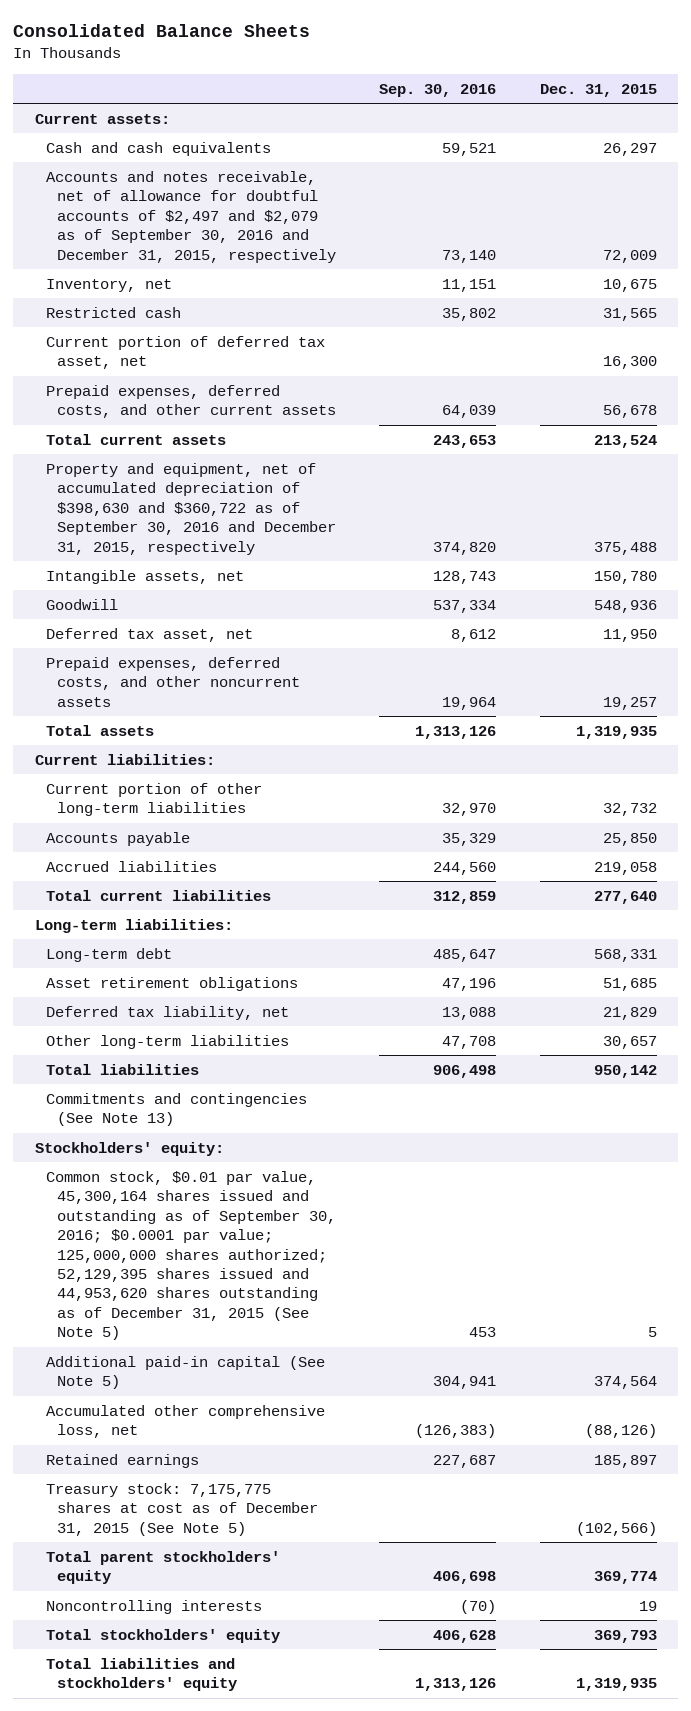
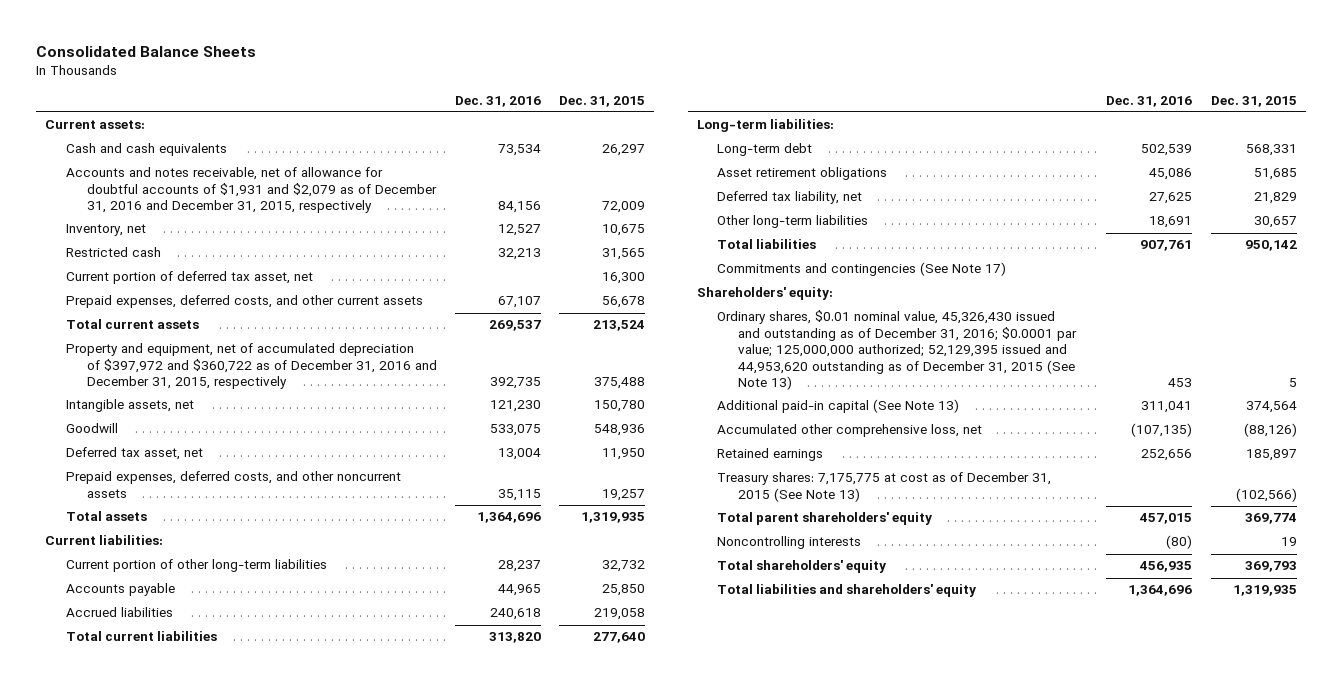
- | Sep. 30, 2016 | Dec. 31, 2015
+ | Dec. 31, 2016 | Dec. 31, 2015
- Accounts and notes receivable, net of allowance for doubtful accounts of $2,497 and $2,079 as of September 30, 2016 and December 31, 2015, respectively | 73,140 | 72,009
+ Accounts and notes receivable, net of allowance for doubtful accounts of $1,931 and $2,079 as of December 31, 2016 and December 31, 2015, respectively | 84,156 | 72,009
- Property and equipment, net of accumulated depreciation of $398,630 and $360,722 as of September 30, 2016 and December 31, 2015, respectively | 374,820 | 375,488
+ Property and equipment, net of accumulated depreciation of $397,972 and $360,722 as of December 31, 2016 and December 31, 2015, respectively | 392,735 | 375,488
- Commitments and contingencies (See Note 13)
- Stockholders' equity:
- Common stock, $0.01 par value, 45,300,164 shares issued and outstanding as of September 30, 2016; $0.0001 par value; 125,000,000 shares authorized; 52,129,395 shares issued and 44,953,620 shares outstanding as of December 31, 2015 (See Note 5) | 453 | 5
- Additional paid-in capital (See Note 5) | 304,941 | 374,564
+ Commitments and contingencies (See Note 17)
+ Shareholders' equity:
+ Ordinary shares, $0.01 nominal value, 45,326,430 issued and outstanding as of December 31, 2016; $0.0001 par value; 125,000,000 authorized; 52,129,395 issued and 44,953,620 outstanding as of December 31, 2015 (See Note 13) | 453 | 5
+ Additional paid-in capital (See Note 13) | 311,041 | 374,564
- Treasury stock: 7,175,775 shares at cost as of December 31, 2015 (See Note 5) | | (102,566)
- Total parent stockholders' equity | 406,698 | 369,774
+ Treasury shares: 7,175,775 at cost as of December 31, 2015 (See Note 13) | | (102,566)
+ Total parent shareholders' equity | 457,015 | 369,774
- Total stockholders' equity | 406,628 | 369,793
- Total liabilities and stockholders' equity | 1,313,126 | 1,319,935
+ Total shareholders' equity | 456,935 | 369,793
+ Total liabilities and shareholders' equity | 1,364,696 | 1,319,935

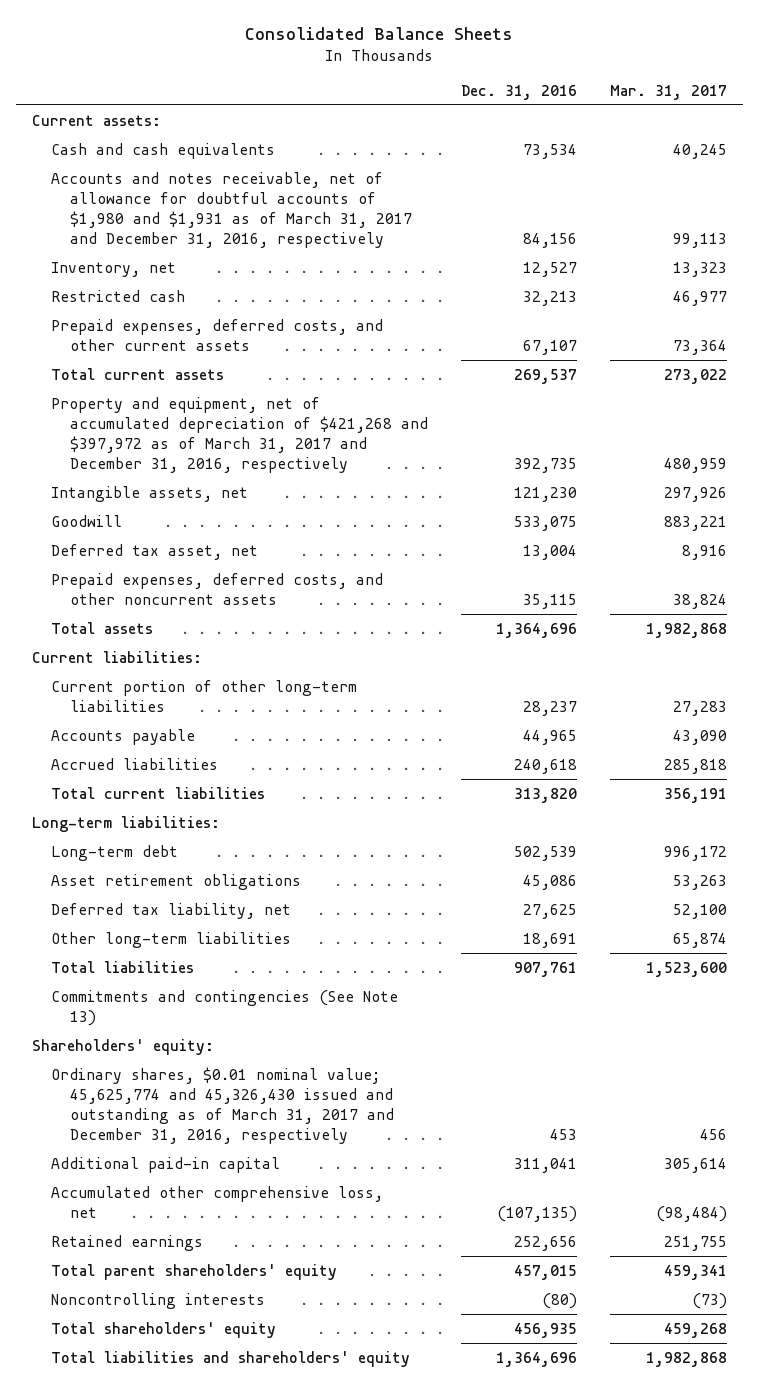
- | Dec. 31, 2016 | Dec. 31, 2015
+ | Dec. 31, 2016 | Mar. 31, 2017
- Accounts and notes receivable, net of allowance for doubtful accounts of $1,931 and $2,079 as of December 31, 2016 and December 31, 2015, respectively | 84,156 | 72,009
+ Accounts and notes receivable, net of allowance for doubtful accounts of $1,980 and $1,931 as of March 31, 2017 and December 31, 2016, respectively | 84,156 | 99,113
- Current portion of deferred tax asset, net | | 16,300
- Property and equipment, net of accumulated depreciation of $397,972 and $360,722 as of December 31, 2016 and December 31, 2015, respectively | 392,735 | 375,488
+ Property and equipment, net of accumulated depreciation of $421,268 and $397,972 as of March 31, 2017 and December 31, 2016, respectively | 392,735 | 480,959
- Commitments and contingencies (See Note 17)
+ Commitments and contingencies (See Note 13)
- Ordinary shares, $0.01 nominal value, 45,326,430 issued and outstanding as of December 31, 2016; $0.0001 par value; 125,000,000 authorized; 52,129,395 issued and 44,953,620 outstanding as of December 31, 2015 (See Note 13) | 453 | 5
- Additional paid-in capital (See Note 13) | 311,041 | 374,564
+ Ordinary shares, $0.01 nominal value; 45,625,774 and 45,326,430 issued and outstanding as of March 31, 2017 and December 31, 2016, respectively | 453 | 456
+ Additional paid-in capital | 311,041 | 305,614
- Treasury shares: 7,175,775 at cost as of December 31, 2015 (See Note 13) | | (102,566)

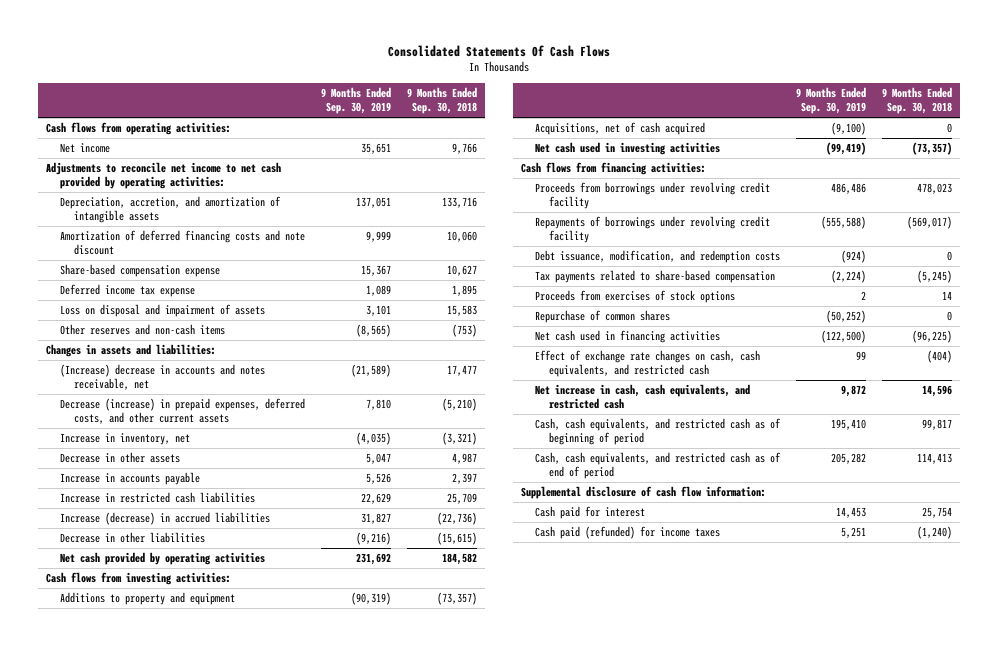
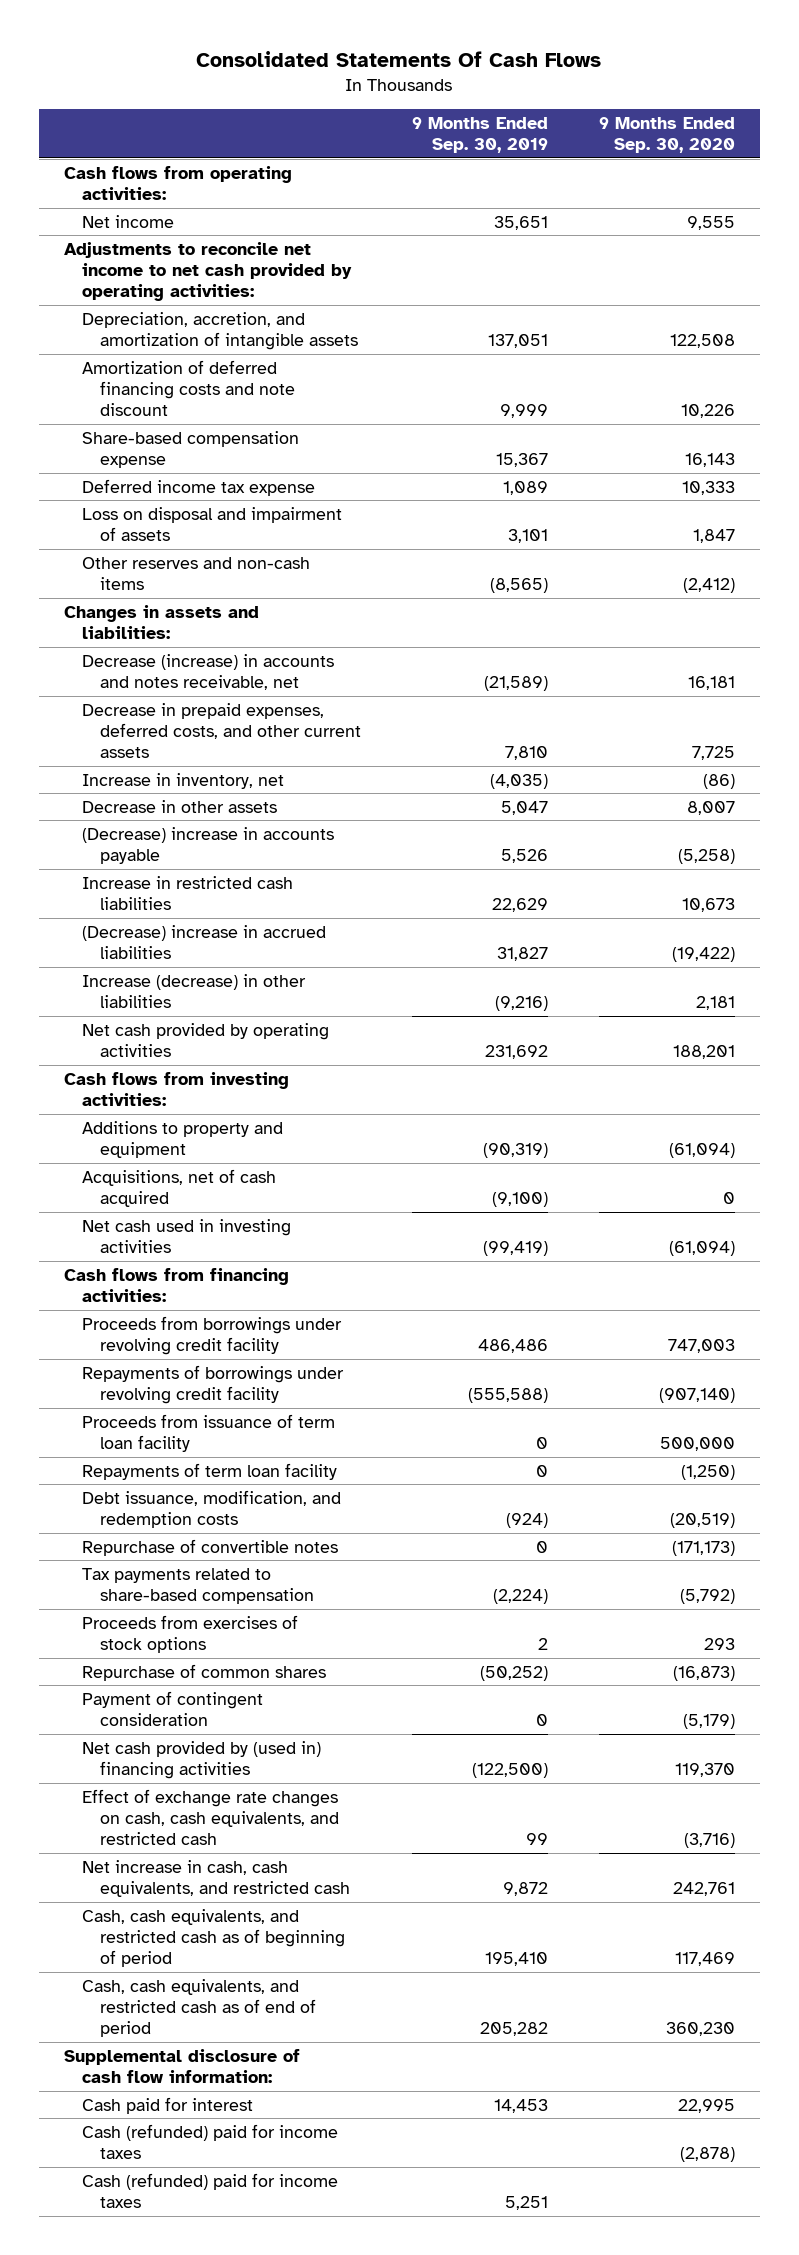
- | 9 Months Ended Sep. 30, 2019 | 9 Months Ended Sep. 30, 2018
+ | 9 Months Ended Sep. 30, 2019 | 9 Months Ended Sep. 30, 2020
- (Increase) decrease in accounts and notes receivable, net | (21,589) | 17,477
- Decrease (increase) in prepaid expenses, deferred costs, and other current assets | 7,810 | (5,210)
+ Decrease (increase) in accounts and notes receivable, net | (21,589) | 16,181
+ Decrease in prepaid expenses, deferred costs, and other current assets | 7,810 | 7,725
- Increase in accounts payable | 5,526 | 2,397
+ (Decrease) increase in accounts payable | 5,526 | (5,258)
- Increase (decrease) in accrued liabilities | 31,827 | (22,736)
- Decrease in other liabilities | (9,216) | (15,615)
+ (Decrease) increase in accrued liabilities | 31,827 | (19,422)
+ Increase (decrease) in other liabilities | (9,216) | 2,181
+ Proceeds from issuance of term loan facility | 0 | 500,000
+ Repayments of term loan facility | 0 | (1,250)
+ Repurchase of convertible notes | 0 | (171,173)
- Net cash used in financing activities | (122,500) | (96,225)
+ Payment of contingent consideration | 0 | (5,179)
+ Net cash provided by (used in) financing activities | (122,500) | 119,370
- Cash paid (refunded) for income taxes | 5,251 | (1,240)
+ Cash (refunded) paid for income taxes | | (2,878)
+ Cash (refunded) paid for income taxes | 5,251 |

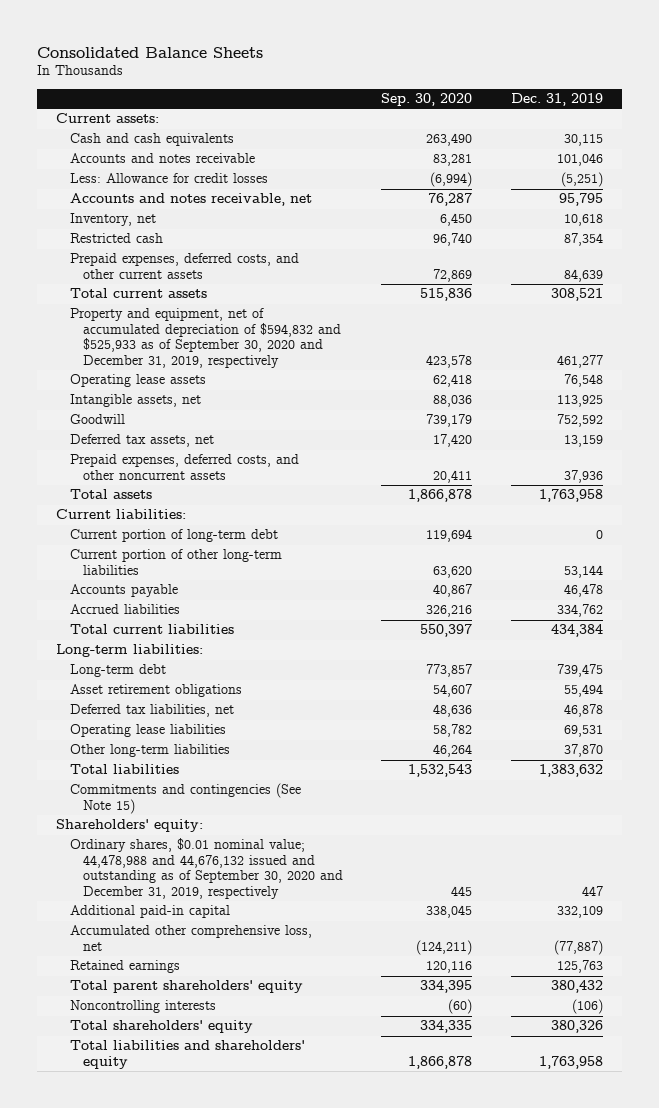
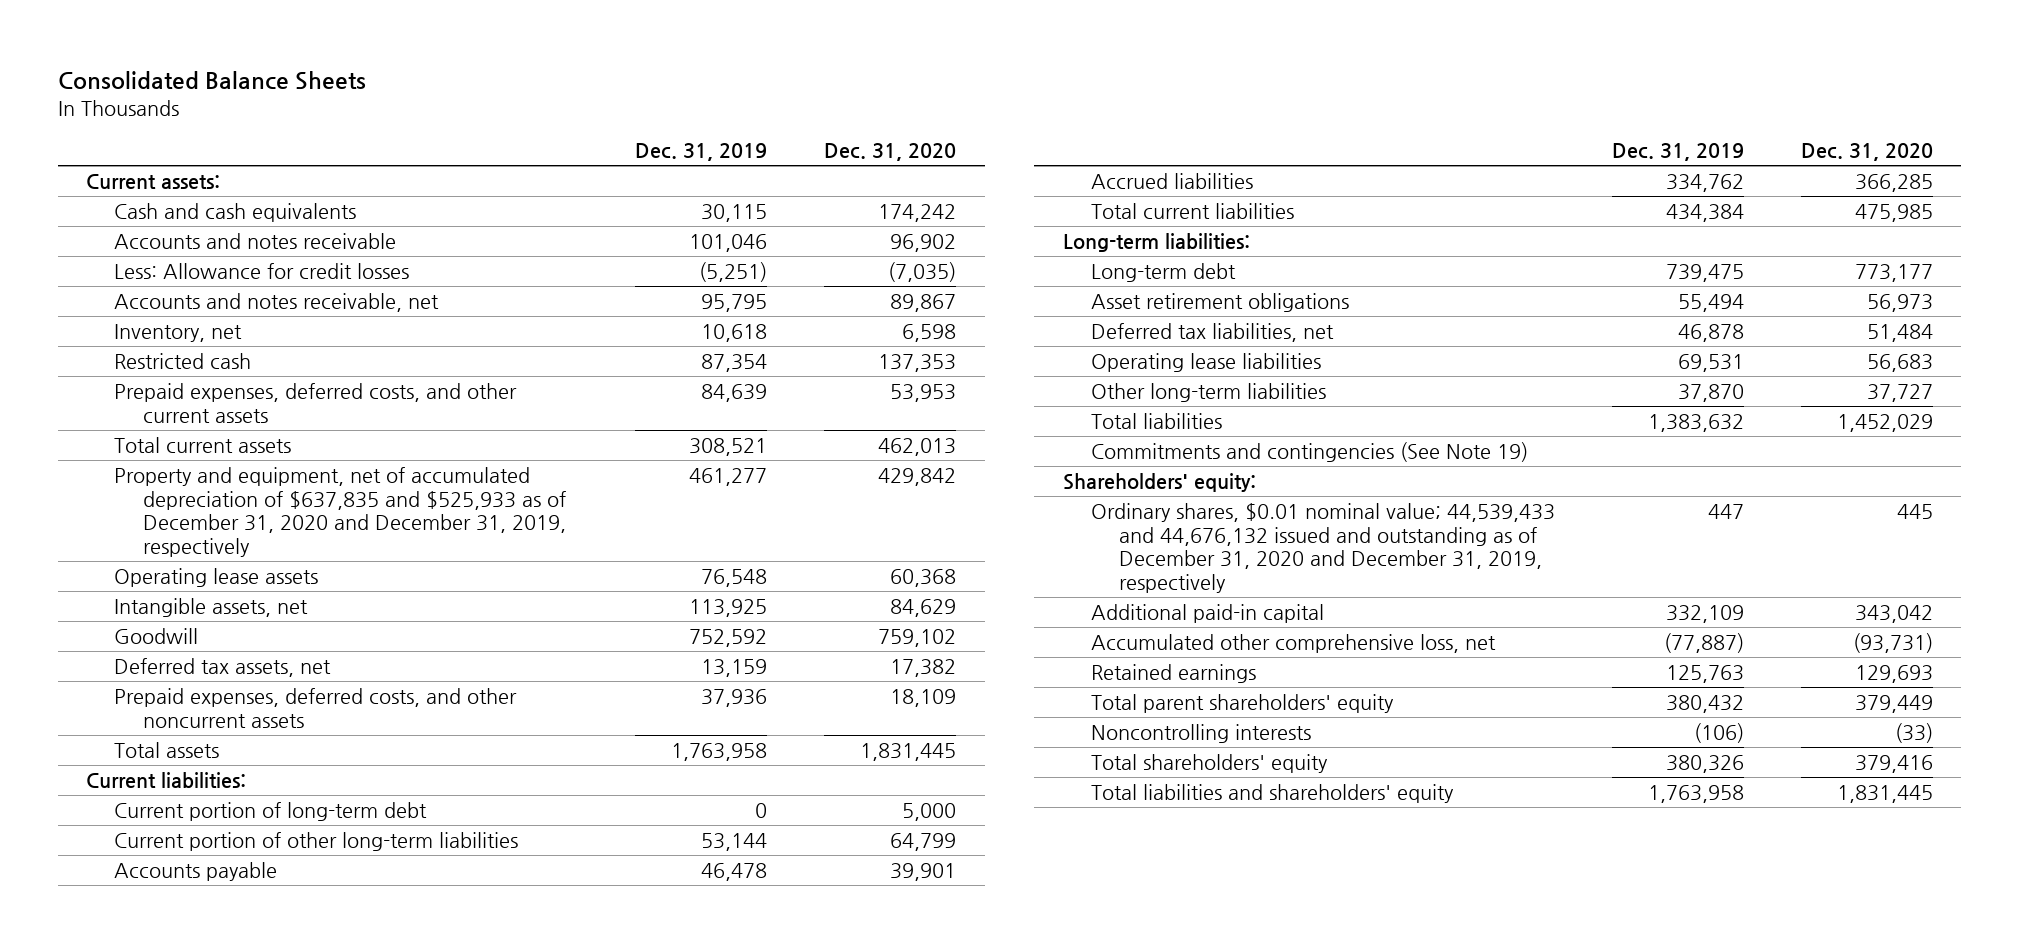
- | Sep. 30, 2020 | Dec. 31, 2019
+ | Dec. 31, 2019 | Dec. 31, 2020
- Property and equipment, net of accumulated depreciation of $594,832 and $525,933 as of September 30, 2020 and December 31, 2019, respectively | 423,578 | 461,277
+ Property and equipment, net of accumulated depreciation of $637,835 and $525,933 as of December 31, 2020 and December 31, 2019, respectively | 461,277 | 429,842
- Commitments and contingencies (See Note 15)
+ Commitments and contingencies (See Note 19)
- Ordinary shares, $0.01 nominal value; 44,478,988 and 44,676,132 issued and outstanding as of September 30, 2020 and December 31, 2019, respectively | 445 | 447
+ Ordinary shares, $0.01 nominal value; 44,539,433 and 44,676,132 issued and outstanding as of December 31, 2020 and December 31, 2019, respectively | 447 | 445

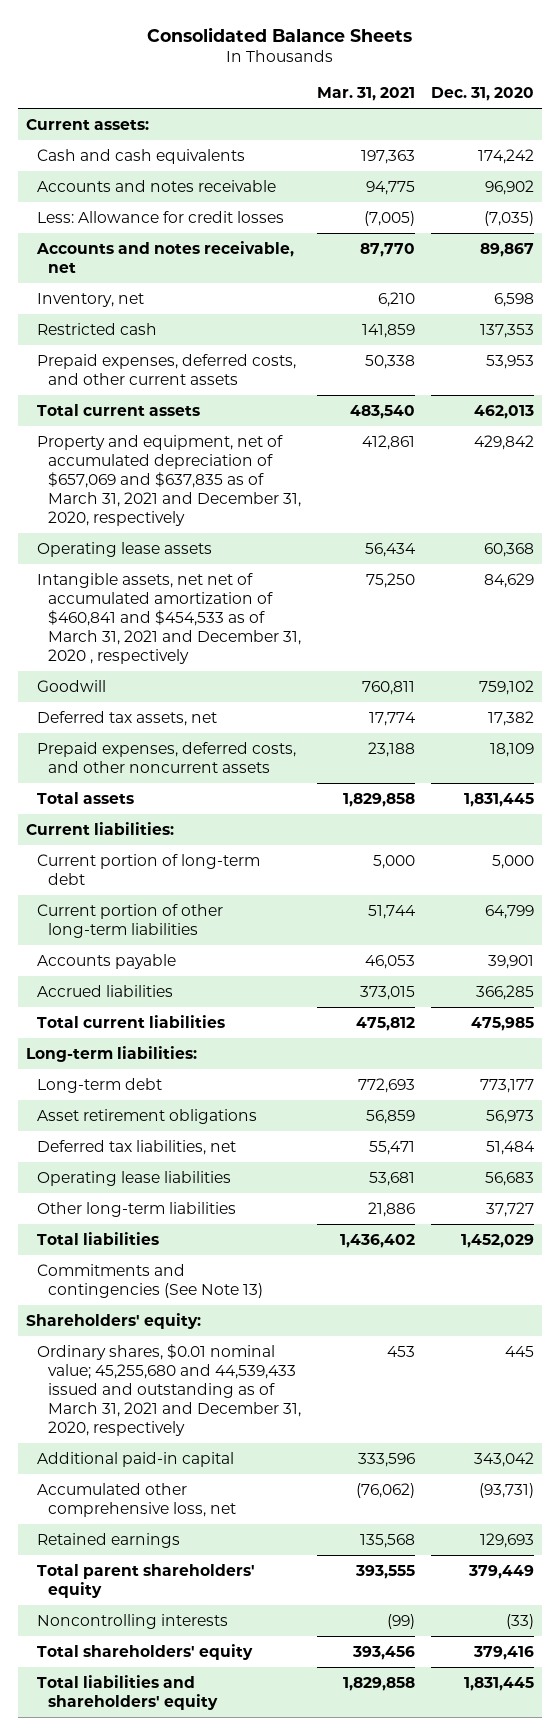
- | Dec. 31, 2019 | Dec. 31, 2020
+ | Mar. 31, 2021 | Dec. 31, 2020
- Property and equipment, net of accumulated depreciation of $637,835 and $525,933 as of December 31, 2020 and December 31, 2019, respectively | 461,277 | 429,842
+ Property and equipment, net of accumulated depreciation of $657,069 and $637,835 as of March 31, 2021 and December 31, 2020, respectively | 412,861 | 429,842
- Intangible assets, net | 113,925 | 84,629
+ Intangible assets, net net of accumulated amortization of $460,841 and $454,533 as of March 31, 2021 and December 31, 2020 , respectively | 75,250 | 84,629
- Commitments and contingencies (See Note 19)
+ Commitments and contingencies (See Note 13)
- Ordinary shares, $0.01 nominal value; 44,539,433 and 44,676,132 issued and outstanding as of December 31, 2020 and December 31, 2019, respectively | 447 | 445
+ Ordinary shares, $0.01 nominal value; 45,255,680 and 44,539,433 issued and outstanding as of March 31, 2021 and December 31, 2020, respectively | 453 | 445

